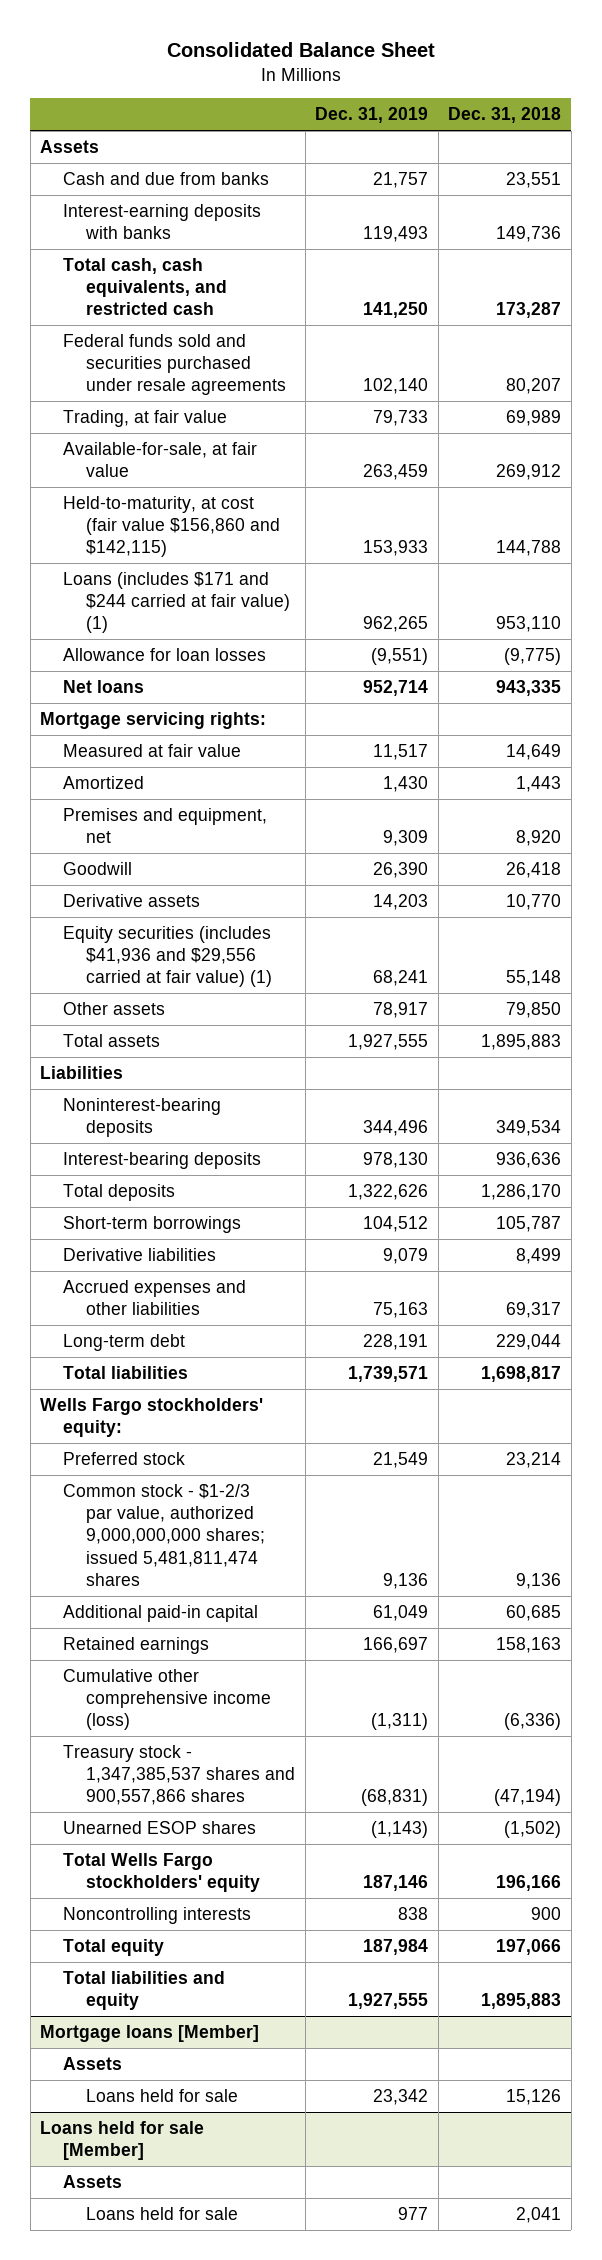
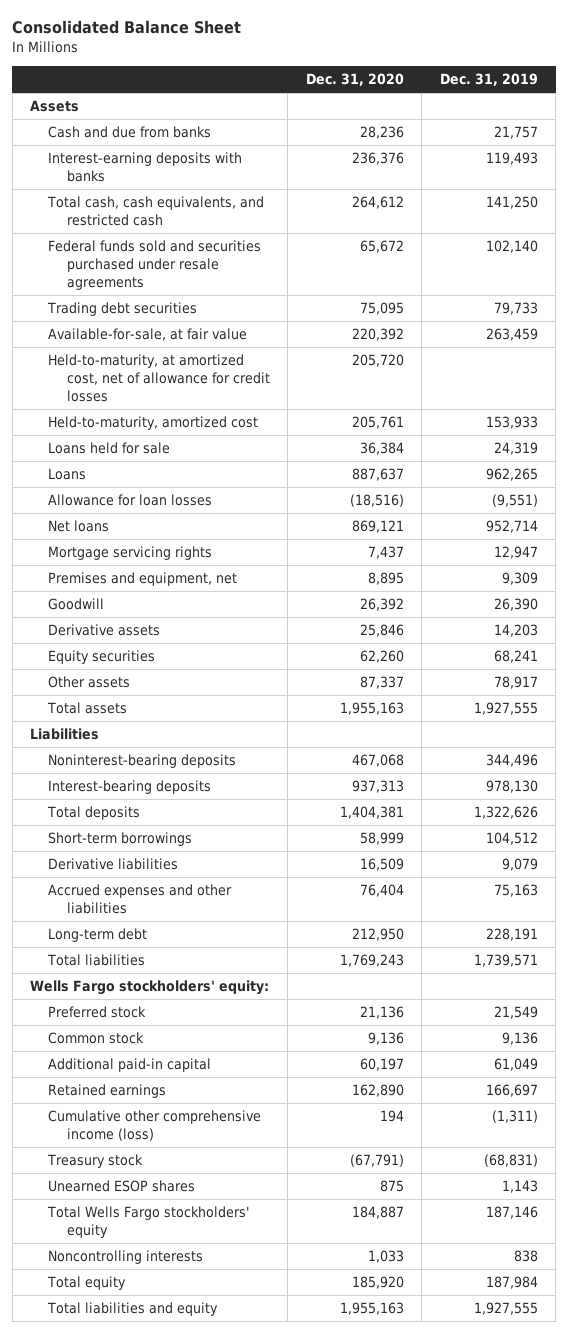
- | Dec. 31, 2019 | Dec. 31, 2018
+ | Dec. 31, 2020 | Dec. 31, 2019
- Trading, at fair value | 79,733 | 69,989
+ Trading debt securities | 75,095 | 79,733
- Held-to-maturity, at cost (fair value $156,860 and $142,115) | 153,933 | 144,788
- Loans (includes $171 and $244 carried at fair value) (1) | 962,265 | 953,110
+ Held-to-maturity, at amortized cost, net of allowance for credit losses | 205,720 |
+ Held-to-maturity, amortized cost | 205,761 | 153,933
+ Loans held for sale | 36,384 | 24,319
+ Loans | 887,637 | 962,265
- Mortgage servicing rights:
- Measured at fair value | 11,517 | 14,649
- Amortized | 1,430 | 1,443
+ Mortgage servicing rights | 7,437 | 12,947
- Equity securities (includes $41,936 and $29,556 carried at fair value) (1) | 68,241 | 55,148
+ Equity securities | 62,260 | 68,241
- Common stock - $1-2/3 par value, authorized 9,000,000,000 shares; issued 5,481,811,474 shares | 9,136 | 9,136
+ Common stock | 9,136 | 9,136
- Treasury stock - 1,347,385,537 shares and 900,557,866 shares | (68,831) | (47,194)
- Unearned ESOP shares | (1,143) | (1,502)
+ Treasury stock | (67,791) | (68,831)
+ Unearned ESOP shares | 875 | 1,143
- Mortgage loans [Member]
- Assets
- Loans held for sale | 23,342 | 15,126
- Loans held for sale [Member]
- Assets
- Loans held for sale | 977 | 2,041

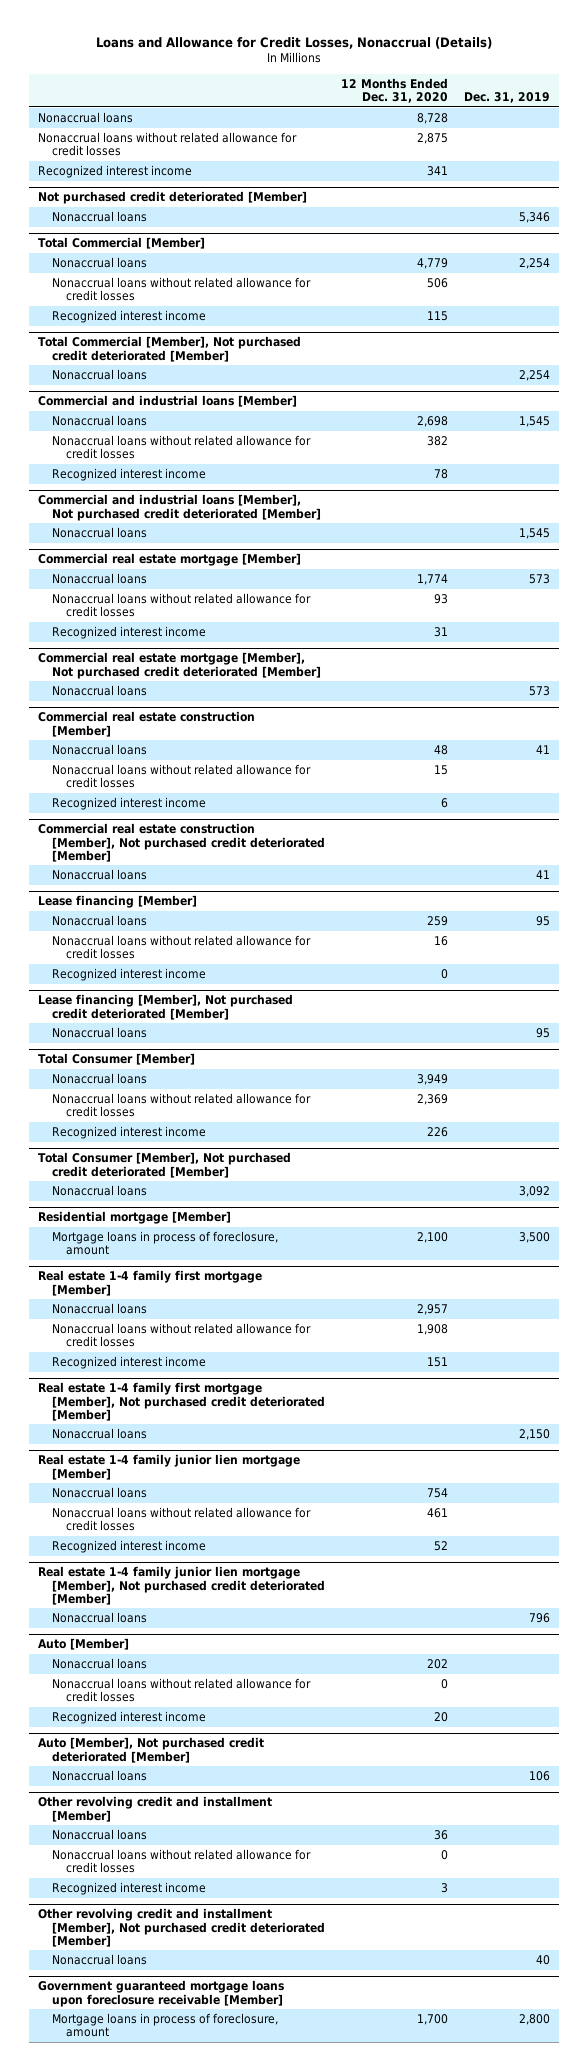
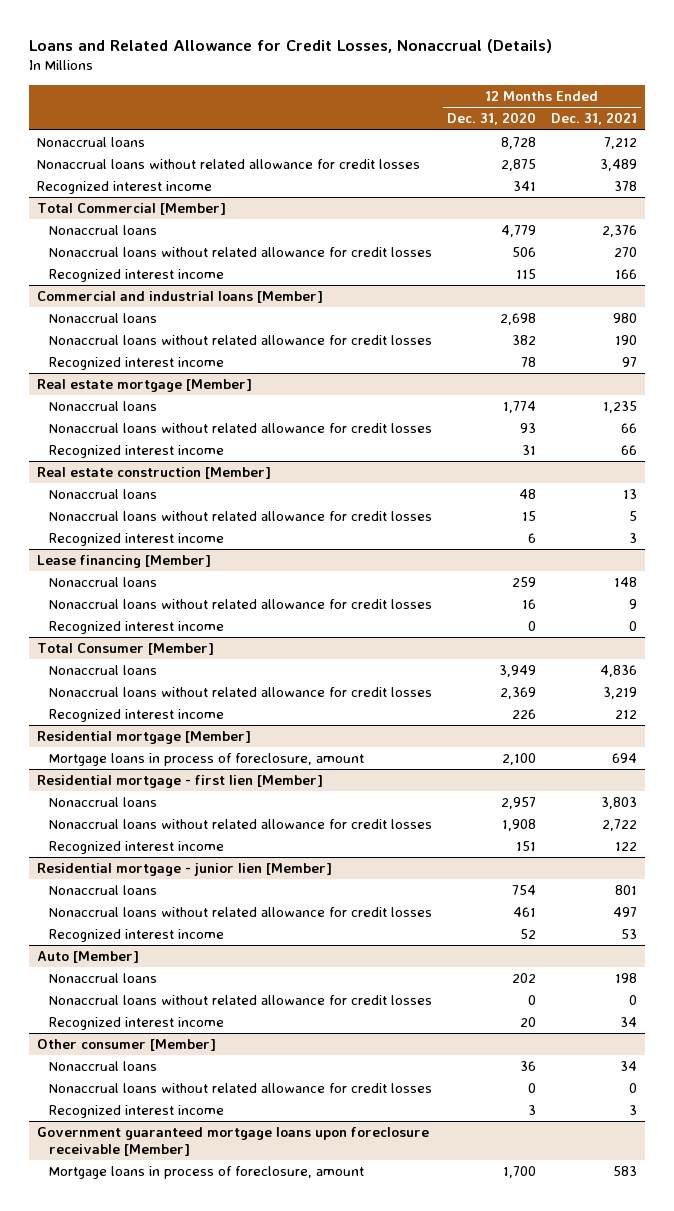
- Loans and Allowance for Credit Losses, Nonaccrual (Details)
+ Loans and Related Allowance for Credit Losses, Nonaccrual (Details)
- | 12 Months Ended Dec. 31, 2020 | Dec. 31, 2019
+ | 12 Months Ended Dec. 31, 2020 | 12 Months Ended Dec. 31, 2021
- Not purchased credit deteriorated [Member]
- Nonaccrual loans | | 5,346
- Total Commercial [Member], Not purchased credit deteriorated [Member]
- Nonaccrual loans | | 2,254
- Commercial and industrial loans [Member], Not purchased credit deteriorated [Member]
- Nonaccrual loans | | 1,545
- Commercial real estate mortgage [Member]
+ Real estate mortgage [Member]
- Commercial real estate mortgage [Member], Not purchased credit deteriorated [Member]
- Nonaccrual loans | | 573
- Commercial real estate construction [Member]
+ Real estate construction [Member]
- Commercial real estate construction [Member], Not purchased credit deteriorated [Member]
- Nonaccrual loans | | 41
- Lease financing [Member], Not purchased credit deteriorated [Member]
- Nonaccrual loans | | 95
- Total Consumer [Member], Not purchased credit deteriorated [Member]
- Nonaccrual loans | | 3,092
- Real estate 1-4 family first mortgage [Member]
+ Residential mortgage - first lien [Member]
- Real estate 1-4 family first mortgage [Member], Not purchased credit deteriorated [Member]
- Nonaccrual loans | | 2,150
- Real estate 1-4 family junior lien mortgage [Member]
+ Residential mortgage - junior lien [Member]
- Real estate 1-4 family junior lien mortgage [Member], Not purchased credit deteriorated [Member]
- Nonaccrual loans | | 796
- Auto [Member], Not purchased credit deteriorated [Member]
- Nonaccrual loans | | 106
- Other revolving credit and installment [Member]
+ Other consumer [Member]
- Other revolving credit and installment [Member], Not purchased credit deteriorated [Member]
- Nonaccrual loans | | 40

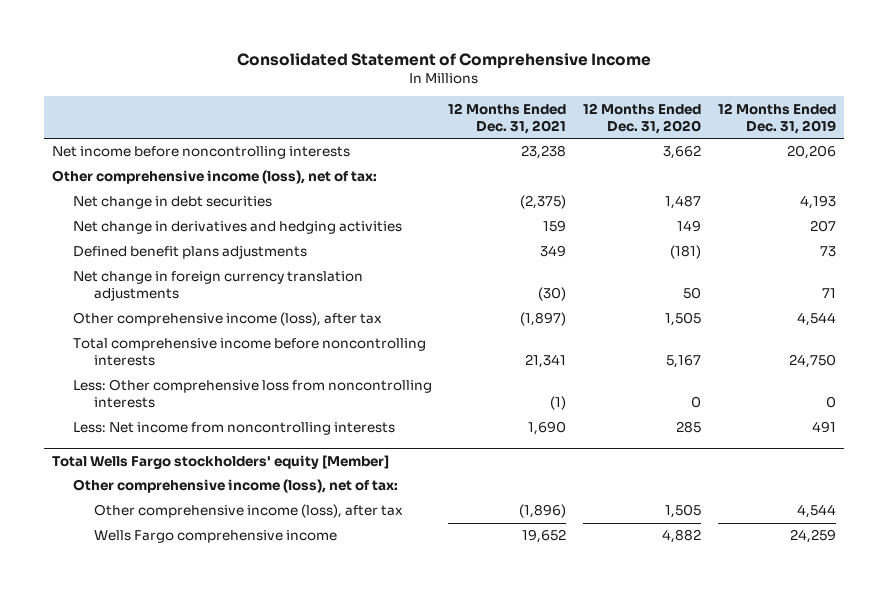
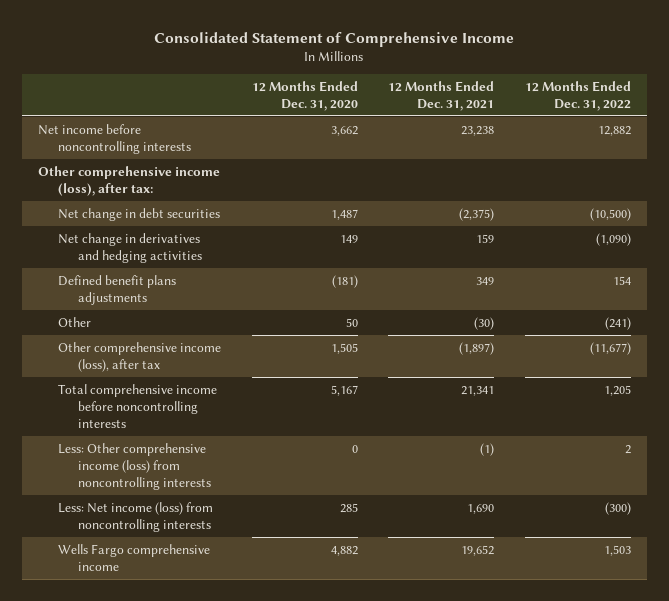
- | 12 Months Ended Dec. 31, 2021 | 12 Months Ended Dec. 31, 2020 | 12 Months Ended Dec. 31, 2019
+ | 12 Months Ended Dec. 31, 2020 | 12 Months Ended Dec. 31, 2021 | 12 Months Ended Dec. 31, 2022
- Other comprehensive income (loss), net of tax:
+ Other comprehensive income (loss), after tax:
- Net change in foreign currency translation adjustments | (30) | 50 | 71
+ Other | 50 | (30) | (241)
- Less: Other comprehensive loss from noncontrolling interests | (1) | 0 | 0
- Less: Net income from noncontrolling interests | 1,690 | 285 | 491
- Total Wells Fargo stockholders' equity [Member]
- Other comprehensive income (loss), net of tax:
- Other comprehensive income (loss), after tax | (1,896) | 1,505 | 4,544
+ Less: Other comprehensive income (loss) from noncontrolling interests | 0 | (1) | 2
+ Less: Net income (loss) from noncontrolling interests | 285 | 1,690 | (300)

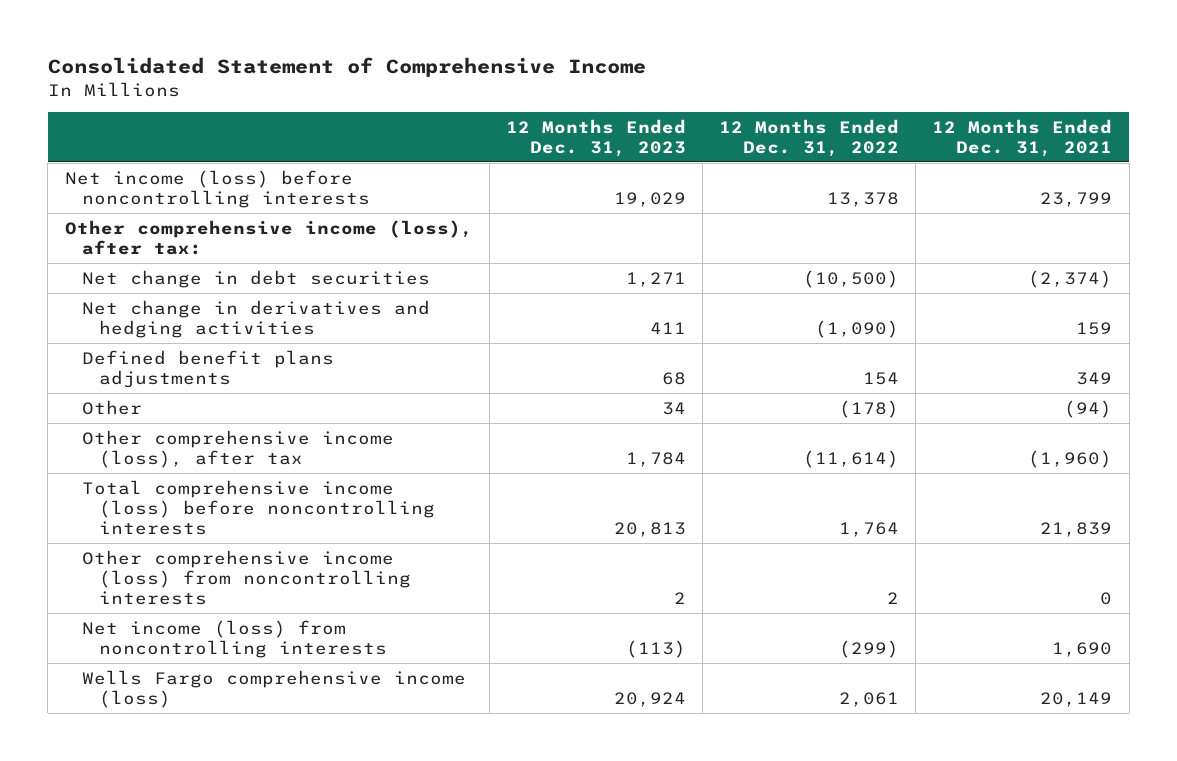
- | 12 Months Ended Dec. 31, 2020 | 12 Months Ended Dec. 31, 2021 | 12 Months Ended Dec. 31, 2022
+ | 12 Months Ended Dec. 31, 2023 | 12 Months Ended Dec. 31, 2022 | 12 Months Ended Dec. 31, 2021
- Net income before noncontrolling interests | 3,662 | 23,238 | 12,882
+ Net income (loss) before noncontrolling interests | 19,029 | 13,378 | 23,799
- Net change in debt securities | 1,487 | (2,375) | (10,500)
+ Net change in debt securities | 1,271 | (10,500) | (2,374)
- Other | 50 | (30) | (241)
- Other comprehensive income (loss), after tax | 1,505 | (1,897) | (11,677)
- Total comprehensive income before noncontrolling interests | 5,167 | 21,341 | 1,205
- Less: Other comprehensive income (loss) from noncontrolling interests | 0 | (1) | 2
- Less: Net income (loss) from noncontrolling interests | 285 | 1,690 | (300)
- Wells Fargo comprehensive income | 4,882 | 19,652 | 1,503
+ Other | 34 | (178) | (94)
+ Other comprehensive income (loss), after tax | 1,784 | (11,614) | (1,960)
+ Total comprehensive income (loss) before noncontrolling interests | 20,813 | 1,764 | 21,839
+ Other comprehensive income (loss) from noncontrolling interests | 2 | 2 | 0
+ Net income (loss) from noncontrolling interests | (113) | (299) | 1,690
+ Wells Fargo comprehensive income (loss) | 20,924 | 2,061 | 20,149

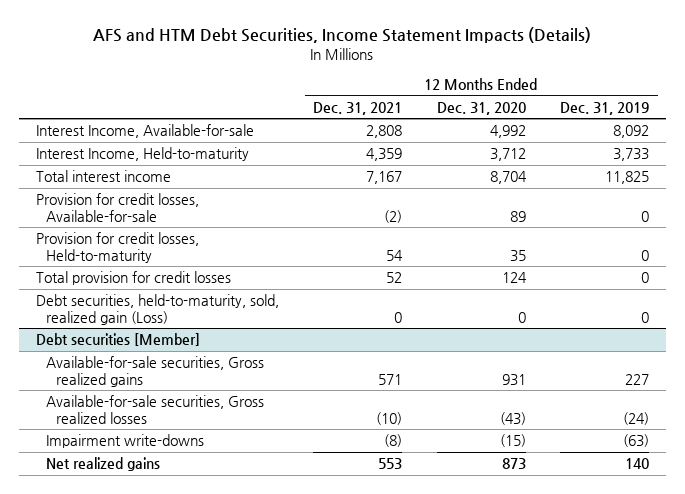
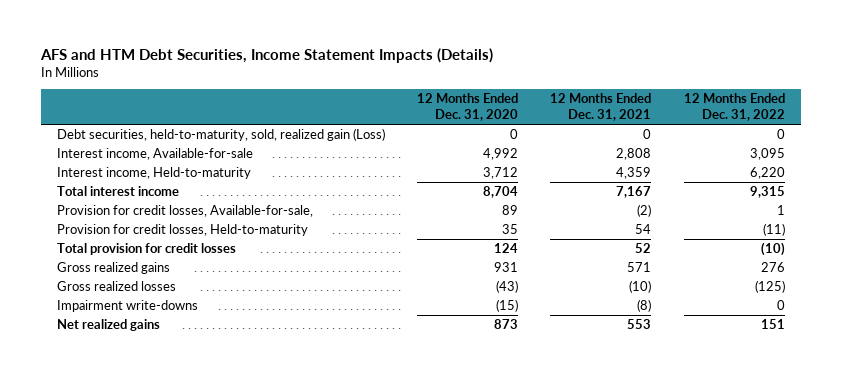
- | 12 Months Ended Dec. 31, 2021 | 12 Months Ended Dec. 31, 2020 | 12 Months Ended Dec. 31, 2019
+ | 12 Months Ended Dec. 31, 2020 | 12 Months Ended Dec. 31, 2021 | 12 Months Ended Dec. 31, 2022
- Interest Income, Available-for-sale | 2,808 | 4,992 | 8,092
- Interest Income, Held-to-maturity | 4,359 | 3,712 | 3,733
moved up: Debt securities, held-to-maturity, sold, realized gain (Loss) | 0 | 0 | 0
+ Interest income, Available-for-sale | 4,992 | 2,808 | 3,095
+ Interest income, Held-to-maturity | 3,712 | 4,359 | 6,220
- Provision for credit losses, Available-for-sale | (2) | 89 | 0
+ Provision for credit losses, Available-for-sale, | 89 | (2) | 1
- Debt securities [Member]
- Available-for-sale securities, Gross realized gains | 571 | 931 | 227
- Available-for-sale securities, Gross realized losses | (10) | (43) | (24)
+ Gross realized gains | 931 | 571 | 276
+ Gross realized losses | (43) | (10) | (125)

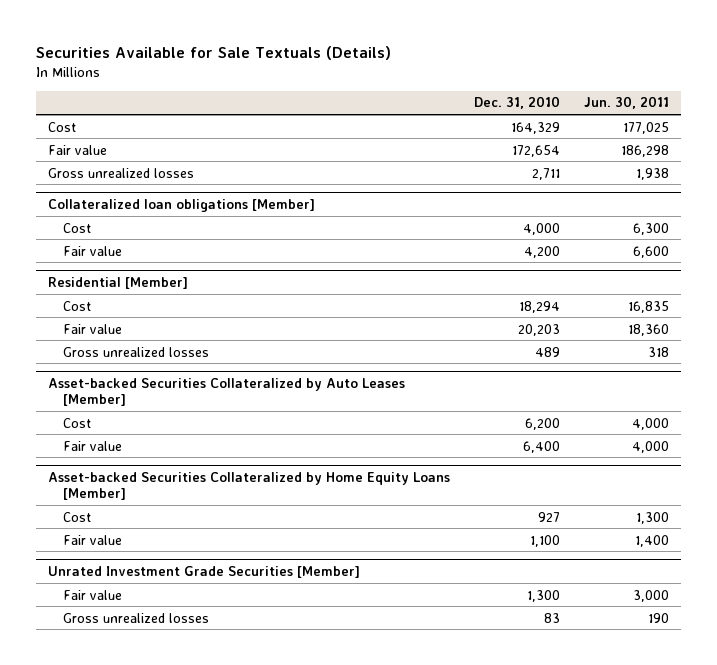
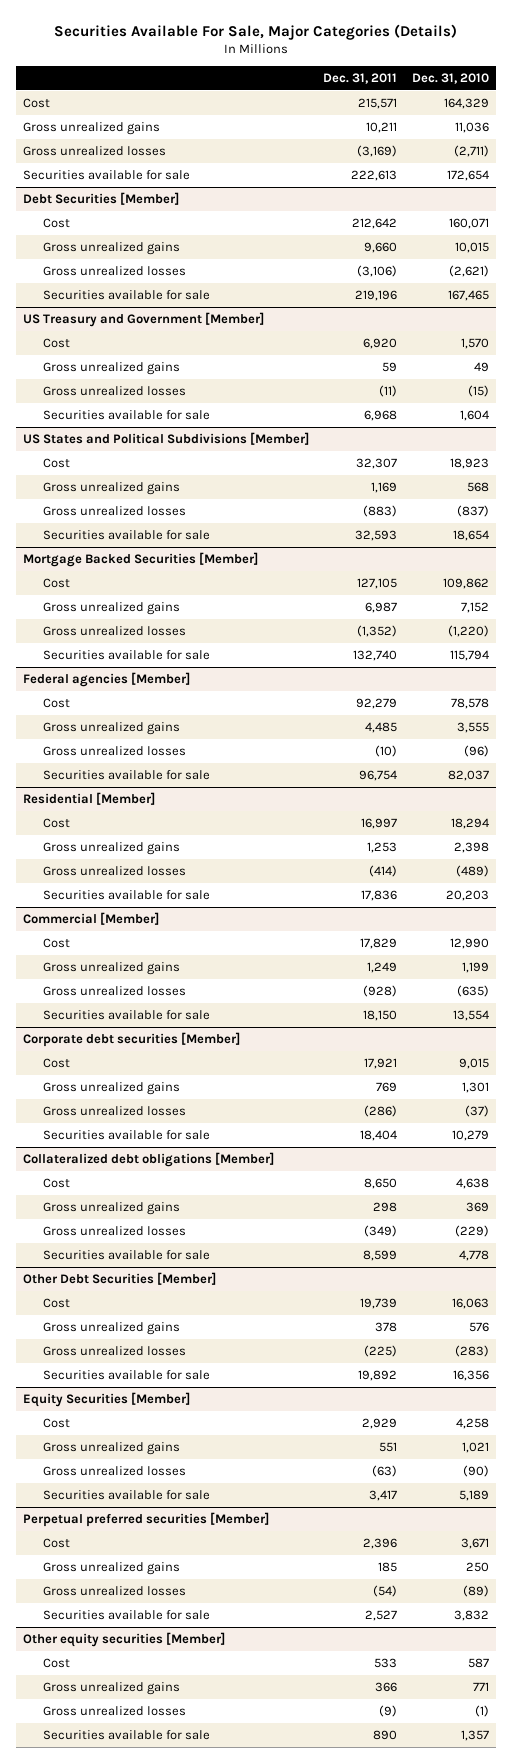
- Securities Available for Sale Textuals (Details)
+ Securities Available For Sale, Major Categories (Details)
- | Dec. 31, 2010 | Jun. 30, 2011
+ | Dec. 31, 2011 | Dec. 31, 2010
- Fair value | 172,654 | 186,298
- Gross unrealized losses | 2,711 | 1,938
- Collateralized loan obligations [Member]
- Cost | 4,000 | 6,300
- Fair value | 4,200 | 6,600
+ Gross unrealized gains | 10,211 | 11,036
+ Gross unrealized losses | (3,169) | (2,711)
+ Securities available for sale | 222,613 | 172,654
+ Debt Securities [Member]
+ Cost | 212,642 | 160,071
+ Gross unrealized gains | 9,660 | 10,015
+ Gross unrealized losses | (3,106) | (2,621)
+ Securities available for sale | 219,196 | 167,465
+ US Treasury and Government [Member]
+ Cost | 6,920 | 1,570
+ Gross unrealized gains | 59 | 49
+ Gross unrealized losses | (11) | (15)
+ Securities available for sale | 6,968 | 1,604
+ US States and Political Subdivisions [Member]
+ Cost | 32,307 | 18,923
+ Gross unrealized gains | 1,169 | 568
+ Gross unrealized losses | (883) | (837)
+ Securities available for sale | 32,593 | 18,654
+ Mortgage Backed Securities [Member]
+ Cost | 127,105 | 109,862
+ Gross unrealized gains | 6,987 | 7,152
+ Gross unrealized losses | (1,352) | (1,220)
+ Securities available for sale | 132,740 | 115,794
+ Federal agencies [Member]
+ Cost | 92,279 | 78,578
+ Gross unrealized gains | 4,485 | 3,555
+ Gross unrealized losses | (10) | (96)
+ Securities available for sale | 96,754 | 82,037
@ Residential [Member]
- Fair value | 20,203 | 18,360
- Gross unrealized losses | 489 | 318
- Asset-backed Securities Collateralized by Auto Leases [Member]
- Cost | 6,200 | 4,000
- Fair value | 6,400 | 4,000
- Asset-backed Securities Collateralized by Home Equity Loans [Member]
- Cost | 927 | 1,300
- Fair value | 1,100 | 1,400
- Unrated Investment Grade Securities [Member]
- Fair value | 1,300 | 3,000
- Gross unrealized losses | 83 | 190
@ Residential [Member]
+ Gross unrealized gains | 1,253 | 2,398
+ Gross unrealized losses | (414) | (489)
+ Securities available for sale | 17,836 | 20,203
+ Commercial [Member]
+ Cost | 17,829 | 12,990
+ Gross unrealized gains | 1,249 | 1,199
+ Gross unrealized losses | (928) | (635)
+ Securities available for sale | 18,150 | 13,554
+ Corporate debt securities [Member]
+ Cost | 17,921 | 9,015
+ Gross unrealized gains | 769 | 1,301
+ Gross unrealized losses | (286) | (37)
+ Securities available for sale | 18,404 | 10,279
+ Collateralized debt obligations [Member]
+ Cost | 8,650 | 4,638
+ Gross unrealized gains | 298 | 369
+ Gross unrealized losses | (349) | (229)
+ Securities available for sale | 8,599 | 4,778
+ Other Debt Securities [Member]
+ Cost | 19,739 | 16,063
+ Gross unrealized gains | 378 | 576
+ Gross unrealized losses | (225) | (283)
+ Securities available for sale | 19,892 | 16,356
+ Equity Securities [Member]
+ Cost | 2,929 | 4,258
+ Gross unrealized gains | 551 | 1,021
+ Gross unrealized losses | (63) | (90)
+ Securities available for sale | 3,417 | 5,189
+ Perpetual preferred securities [Member]
+ Cost | 2,396 | 3,671
+ Gross unrealized gains | 185 | 250
+ Gross unrealized losses | (54) | (89)
+ Securities available for sale | 2,527 | 3,832
+ Other equity securities [Member]
+ Cost | 533 | 587
+ Gross unrealized gains | 366 | 771
+ Gross unrealized losses | (9) | (1)
+ Securities available for sale | 890 | 1,357

